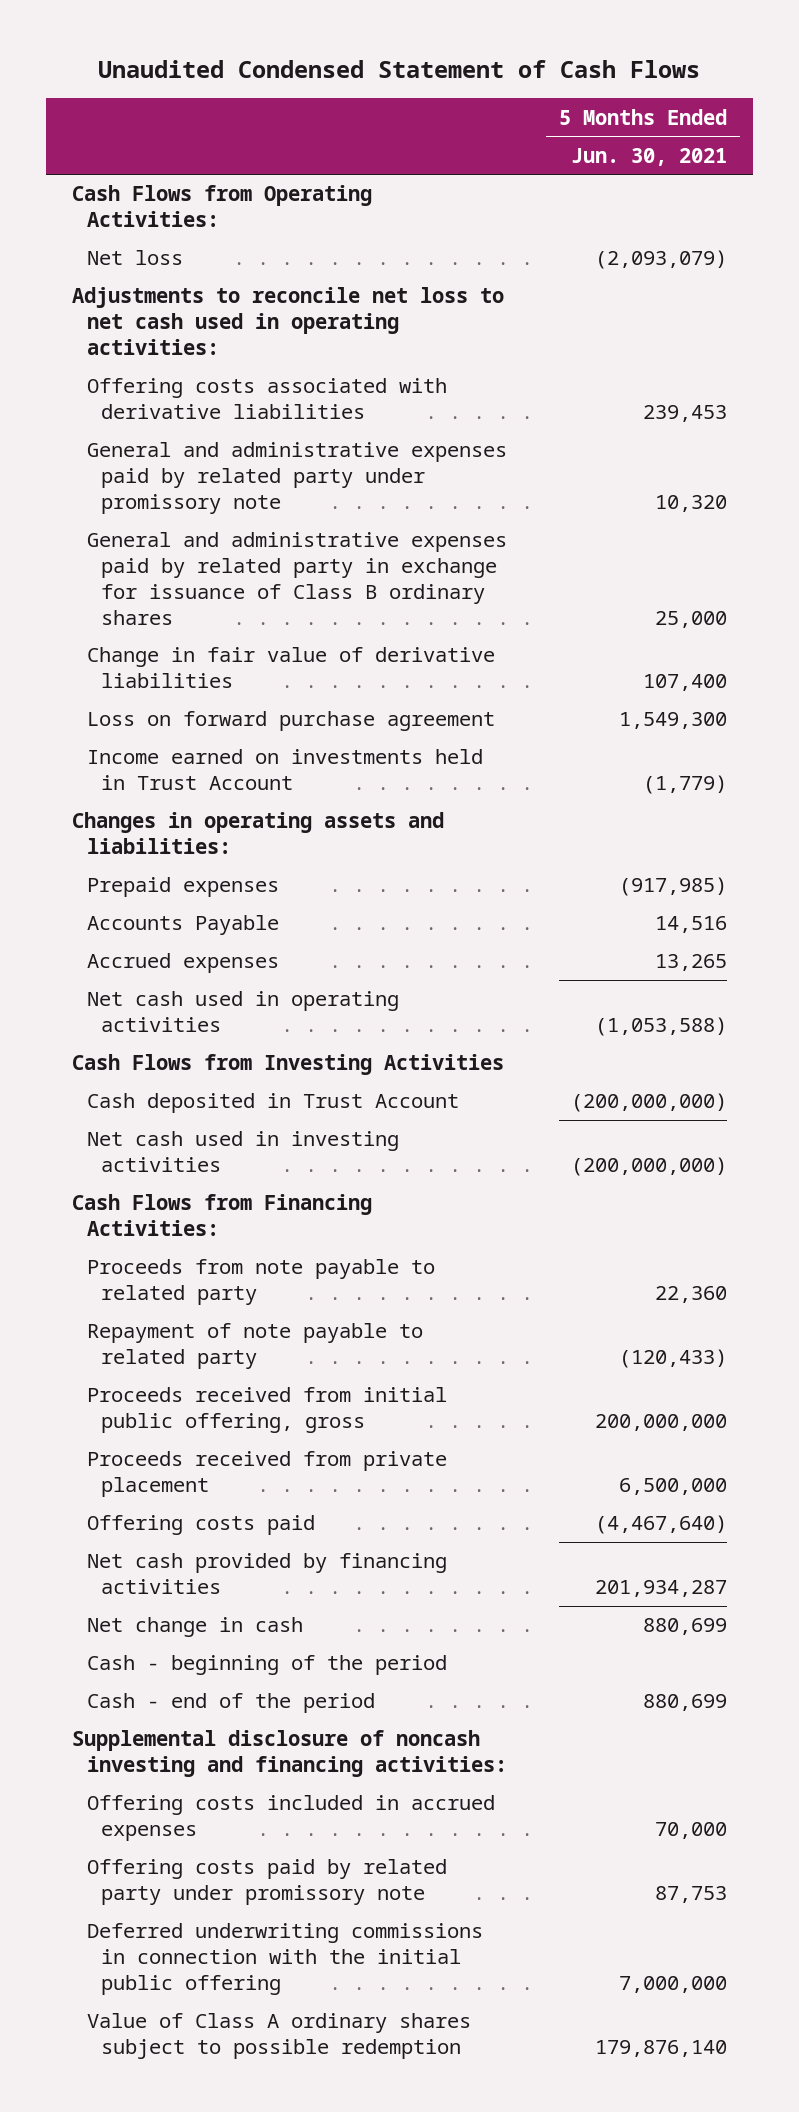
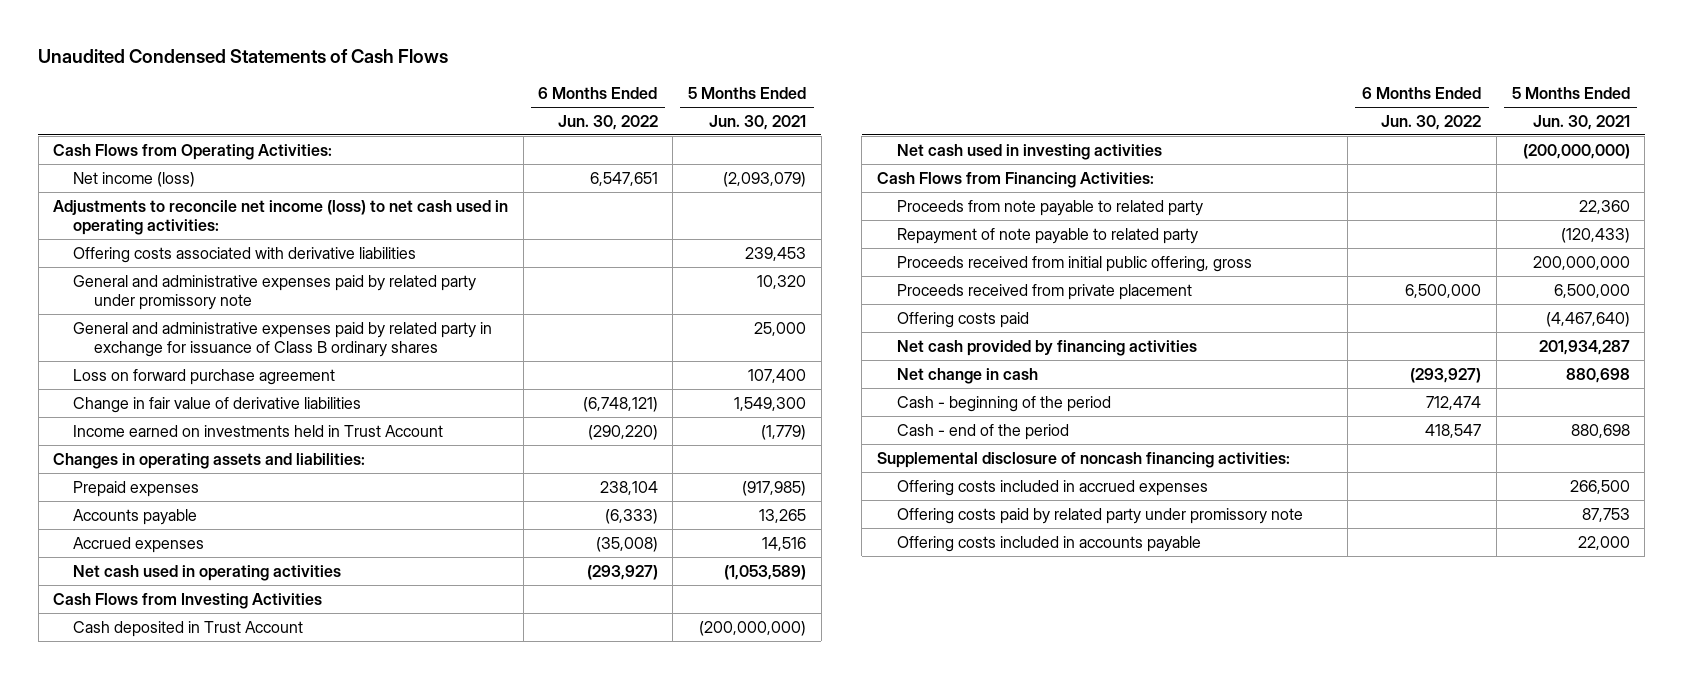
- Unaudited Condensed Statement of Cash Flows
+ Unaudited Condensed Statements of Cash Flows
- | 5 Months Ended Jun. 30, 2021
+ | 6 Months Ended Jun. 30, 2022 | 5 Months Ended Jun. 30, 2021
- Net loss | (2,093,079)
- Adjustments to reconcile net loss to net cash used in operating activities:
+ Net income (loss) | 6,547,651 | (2,093,079)
+ Adjustments to reconcile net income (loss) to net cash used in operating activities:
- Change in fair value of derivative liabilities | 107,400
- Loss on forward purchase agreement | 1,549,300
+ Loss on forward purchase agreement | | 107,400
+ Change in fair value of derivative liabilities | (6,748,121) | 1,549,300
- Accounts Payable | 14,516
- Accrued expenses | 13,265
- Net cash used in operating activities | (1,053,588)
+ Accounts payable | (6,333) | 13,265
+ Accrued expenses | (35,008) | 14,516
+ Net cash used in operating activities | (293,927) | (1,053,589)
- Net change in cash | 880,699
+ Net change in cash | (293,927) | 880,698
- Cash - end of the period | 880,699
- Supplemental disclosure of noncash investing and financing activities:
- Offering costs included in accrued expenses | 70,000
+ Cash - end of the period | 418,547 | 880,698
+ Supplemental disclosure of noncash financing activities:
+ Offering costs included in accrued expenses | | 266,500
- Deferred underwriting commissions in connection with the initial public offering | 7,000,000
- Value of Class A ordinary shares subject to possible redemption | 179,876,140
+ Offering costs included in accounts payable | | 22,000

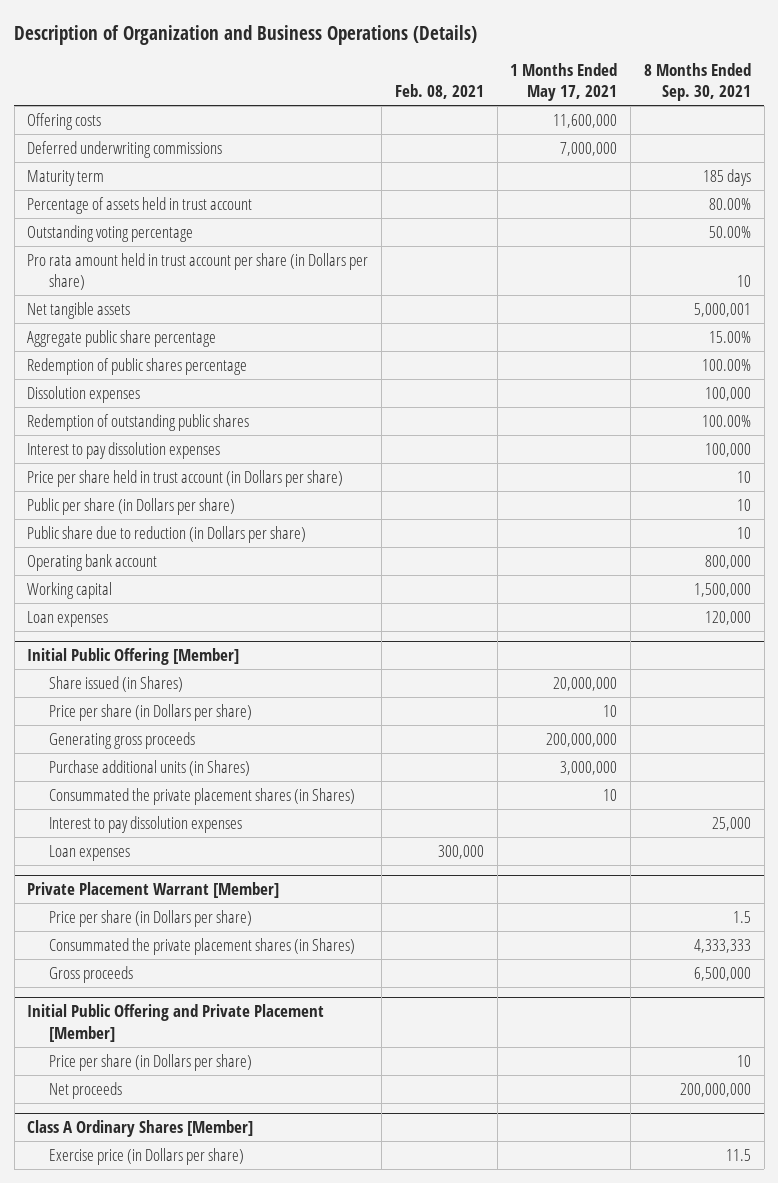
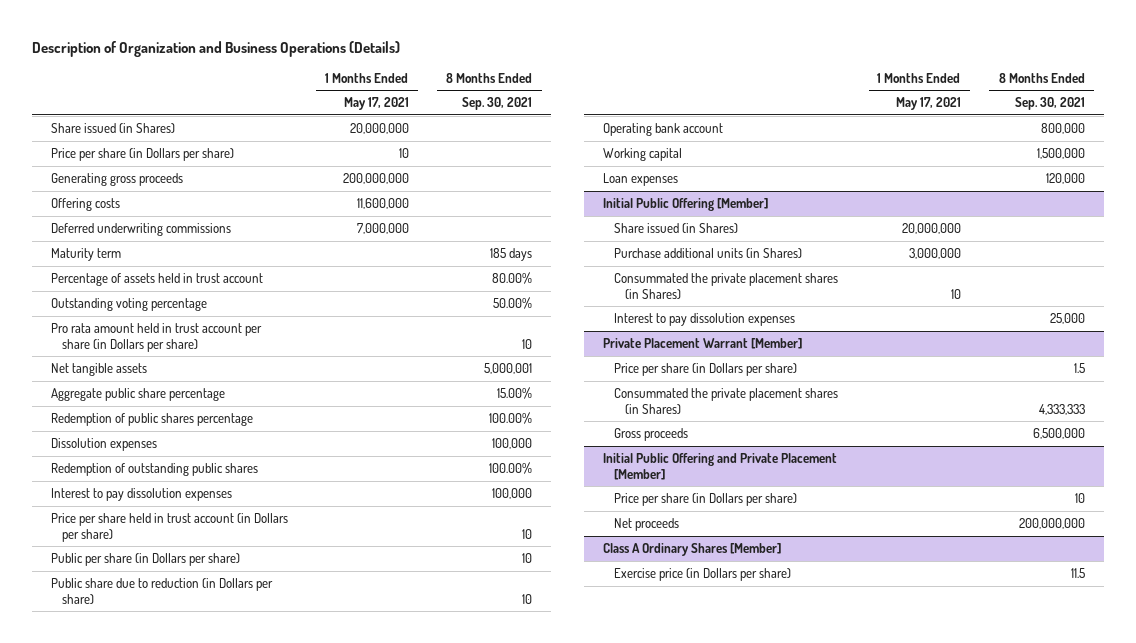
- | Feb. 08, 2021 | 1 Months Ended May 17, 2021 | 8 Months Ended Sep. 30, 2021
+ | 1 Months Ended May 17, 2021 | 8 Months Ended Sep. 30, 2021
+ Share issued (in Shares) | 20,000,000 |
+ Price per share (in Dollars per share) | 10 |
+ Generating gross proceeds | 200,000,000 |
@ Initial Public Offering [Member]
- Price per share (in Dollars per share) | | 10 |
- Generating gross proceeds | | 200,000,000 |
- Loan expenses | 300,000 | |

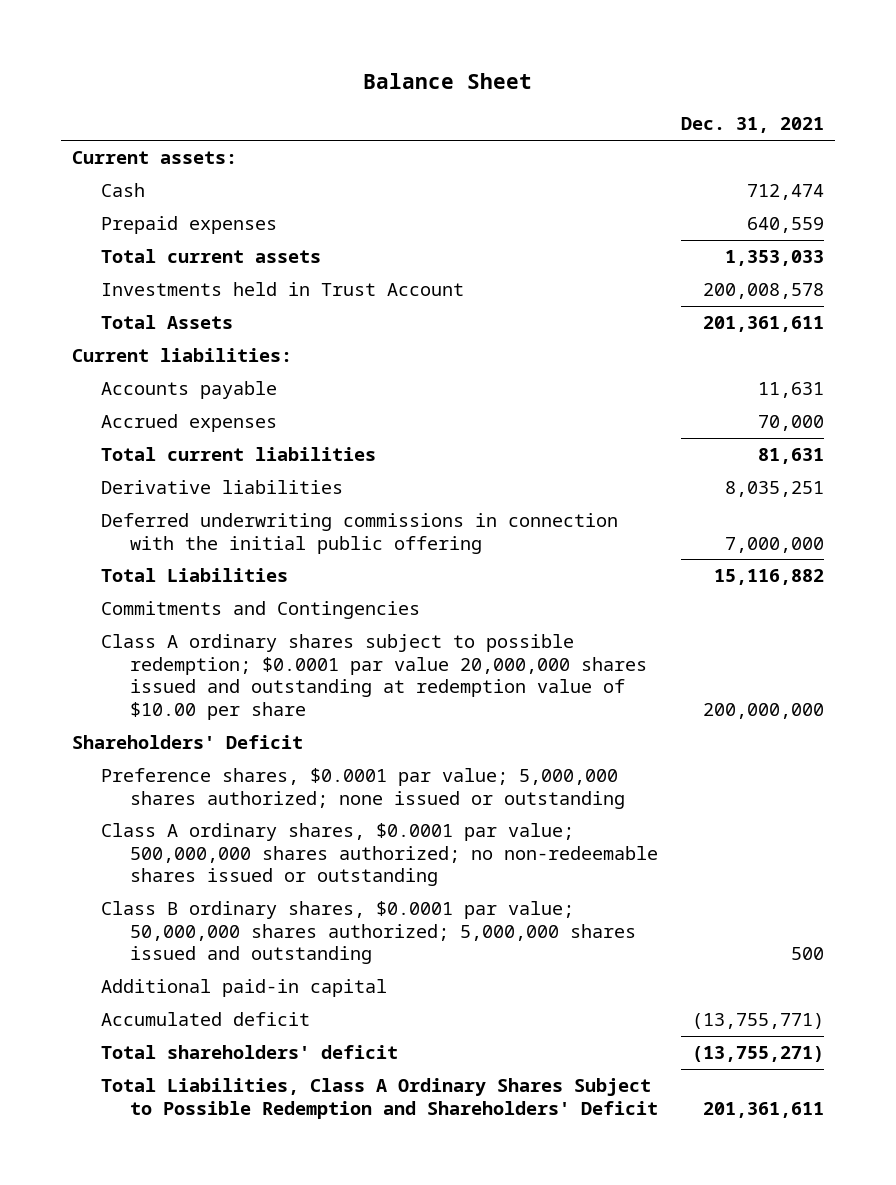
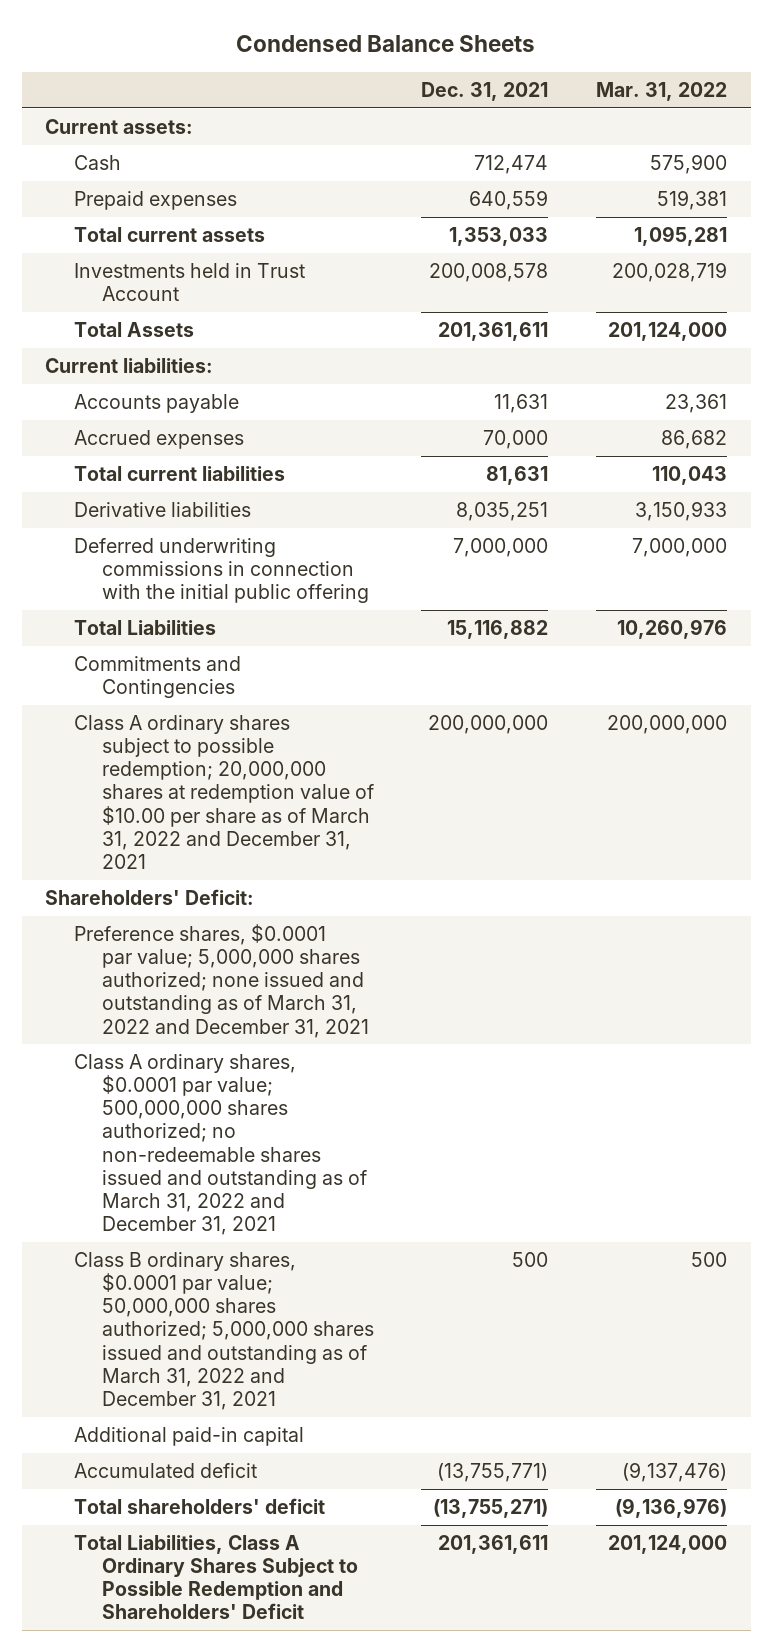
- Balance Sheet
+ Condensed Balance Sheets
- | Dec. 31, 2021
+ | Dec. 31, 2021 | Mar. 31, 2022
- Class A ordinary shares subject to possible redemption; $0.0001 par value 20,000,000 shares issued and outstanding at redemption value of $10.00 per share | 200,000,000
- Shareholders' Deficit
- Preference shares, $0.0001 par value; 5,000,000 shares authorized; none issued or outstanding
- Class A ordinary shares, $0.0001 par value; 500,000,000 shares authorized; no non-redeemable shares issued or outstanding
- Class B ordinary shares, $0.0001 par value; 50,000,000 shares authorized; 5,000,000 shares issued and outstanding | 500
+ Class A ordinary shares subject to possible redemption; 20,000,000 shares at redemption value of $10.00 per share as of March 31, 2022 and December 31, 2021 | 200,000,000 | 200,000,000
+ Shareholders' Deficit:
+ Preference shares, $0.0001 par value; 5,000,000 shares authorized; none issued and outstanding as of March 31, 2022 and December 31, 2021
+ Class A ordinary shares, $0.0001 par value; 500,000,000 shares authorized; no non-redeemable shares issued and outstanding as of March 31, 2022 and December 31, 2021
+ Class B ordinary shares, $0.0001 par value; 50,000,000 shares authorized; 5,000,000 shares issued and outstanding as of March 31, 2022 and December 31, 2021 | 500 | 500

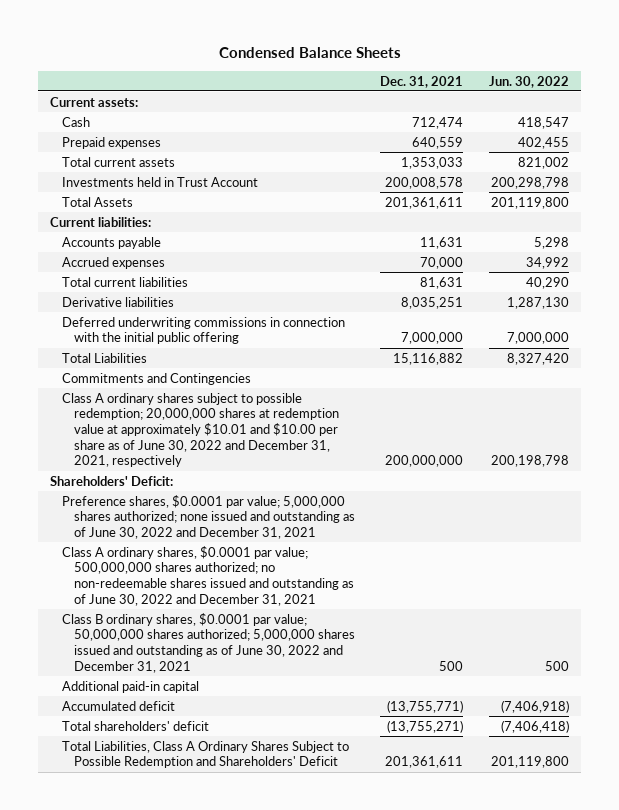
- | Dec. 31, 2021 | Mar. 31, 2022
+ | Dec. 31, 2021 | Jun. 30, 2022
- Class A ordinary shares subject to possible redemption; 20,000,000 shares at redemption value of $10.00 per share as of March 31, 2022 and December 31, 2021 | 200,000,000 | 200,000,000
+ Class A ordinary shares subject to possible redemption; 20,000,000 shares at redemption value at approximately $10.01 and $10.00 per share as of June 30, 2022 and December 31, 2021, respectively | 200,000,000 | 200,198,798
- Preference shares, $0.0001 par value; 5,000,000 shares authorized; none issued and outstanding as of March 31, 2022 and December 31, 2021
- Class A ordinary shares, $0.0001 par value; 500,000,000 shares authorized; no non-redeemable shares issued and outstanding as of March 31, 2022 and December 31, 2021
- Class B ordinary shares, $0.0001 par value; 50,000,000 shares authorized; 5,000,000 shares issued and outstanding as of March 31, 2022 and December 31, 2021 | 500 | 500
+ Preference shares, $0.0001 par value; 5,000,000 shares authorized; none issued and outstanding as of June 30, 2022 and December 31, 2021
+ Class A ordinary shares, $0.0001 par value; 500,000,000 shares authorized; no non-redeemable shares issued and outstanding as of June 30, 2022 and December 31, 2021
+ Class B ordinary shares, $0.0001 par value; 50,000,000 shares authorized; 5,000,000 shares issued and outstanding as of June 30, 2022 and December 31, 2021 | 500 | 500

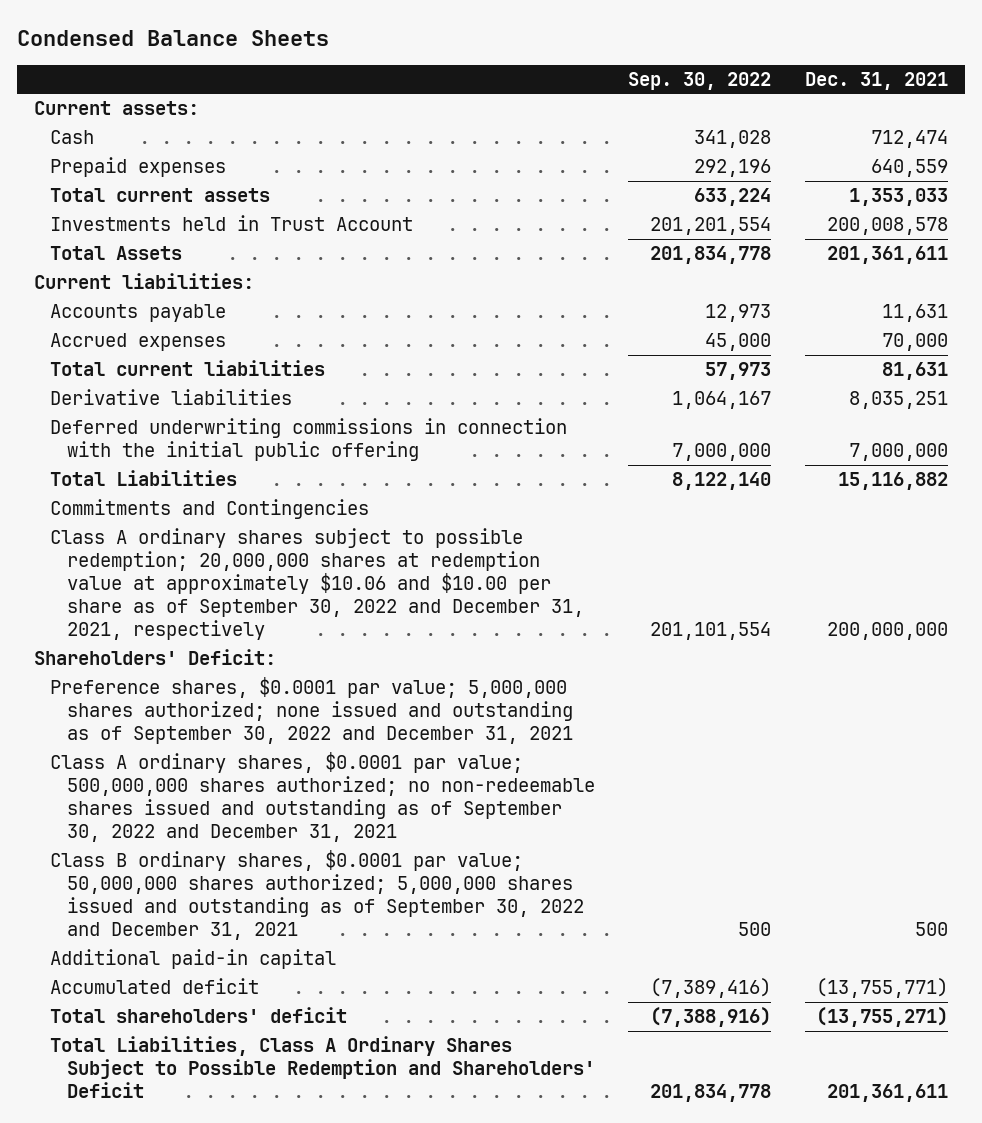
- | Dec. 31, 2021 | Jun. 30, 2022
+ | Sep. 30, 2022 | Dec. 31, 2021
- Class A ordinary shares subject to possible redemption; 20,000,000 shares at redemption value at approximately $10.01 and $10.00 per share as of June 30, 2022 and December 31, 2021, respectively | 200,000,000 | 200,198,798
+ Class A ordinary shares subject to possible redemption; 20,000,000 shares at redemption value at approximately $10.06 and $10.00 per share as of September 30, 2022 and December 31, 2021, respectively | 201,101,554 | 200,000,000
- Preference shares, $0.0001 par value; 5,000,000 shares authorized; none issued and outstanding as of June 30, 2022 and December 31, 2021
- Class A ordinary shares, $0.0001 par value; 500,000,000 shares authorized; no non-redeemable shares issued and outstanding as of June 30, 2022 and December 31, 2021
- Class B ordinary shares, $0.0001 par value; 50,000,000 shares authorized; 5,000,000 shares issued and outstanding as of June 30, 2022 and December 31, 2021 | 500 | 500
+ Preference shares, $0.0001 par value; 5,000,000 shares authorized; none issued and outstanding as of September 30, 2022 and December 31, 2021
+ Class A ordinary shares, $0.0001 par value; 500,000,000 shares authorized; no non-redeemable shares issued and outstanding as of September 30, 2022 and December 31, 2021
+ Class B ordinary shares, $0.0001 par value; 50,000,000 shares authorized; 5,000,000 shares issued and outstanding as of September 30, 2022 and December 31, 2021 | 500 | 500

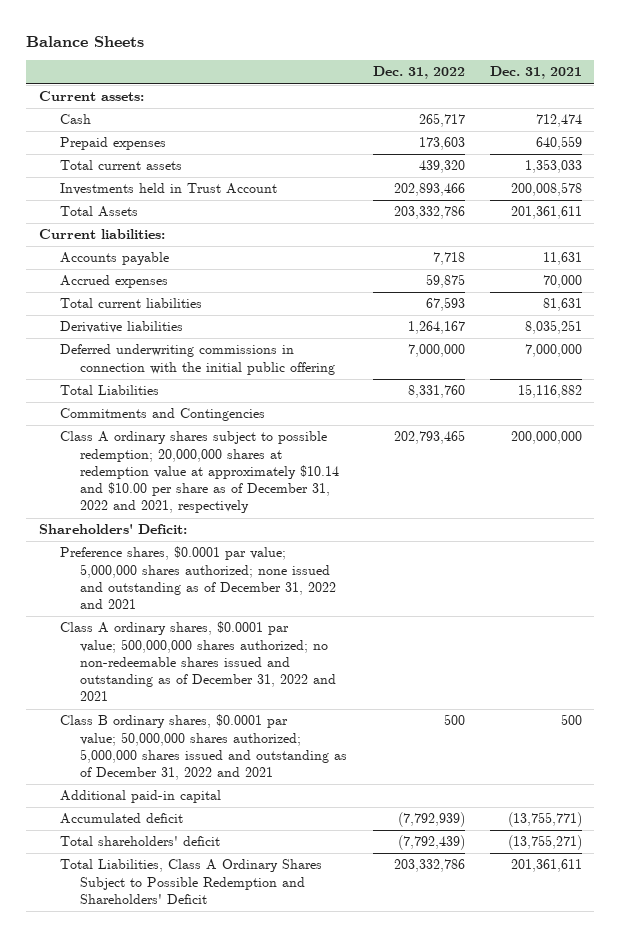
- Condensed Balance Sheets
+ Balance Sheets
- | Sep. 30, 2022 | Dec. 31, 2021
+ | Dec. 31, 2022 | Dec. 31, 2021
- Class A ordinary shares subject to possible redemption; 20,000,000 shares at redemption value at approximately $10.06 and $10.00 per share as of September 30, 2022 and December 31, 2021, respectively | 201,101,554 | 200,000,000
+ Class A ordinary shares subject to possible redemption; 20,000,000 shares at redemption value at approximately $10.14 and $10.00 per share as of December 31, 2022 and 2021, respectively | 202,793,465 | 200,000,000
- Preference shares, $0.0001 par value; 5,000,000 shares authorized; none issued and outstanding as of September 30, 2022 and December 31, 2021
- Class A ordinary shares, $0.0001 par value; 500,000,000 shares authorized; no non-redeemable shares issued and outstanding as of September 30, 2022 and December 31, 2021
- Class B ordinary shares, $0.0001 par value; 50,000,000 shares authorized; 5,000,000 shares issued and outstanding as of September 30, 2022 and December 31, 2021 | 500 | 500
+ Preference shares, $0.0001 par value; 5,000,000 shares authorized; none issued and outstanding as of December 31, 2022 and 2021
+ Class A ordinary shares, $0.0001 par value; 500,000,000 shares authorized; no non-redeemable shares issued and outstanding as of December 31, 2022 and 2021
+ Class B ordinary shares, $0.0001 par value; 50,000,000 shares authorized; 5,000,000 shares issued and outstanding as of December 31, 2022 and 2021 | 500 | 500

